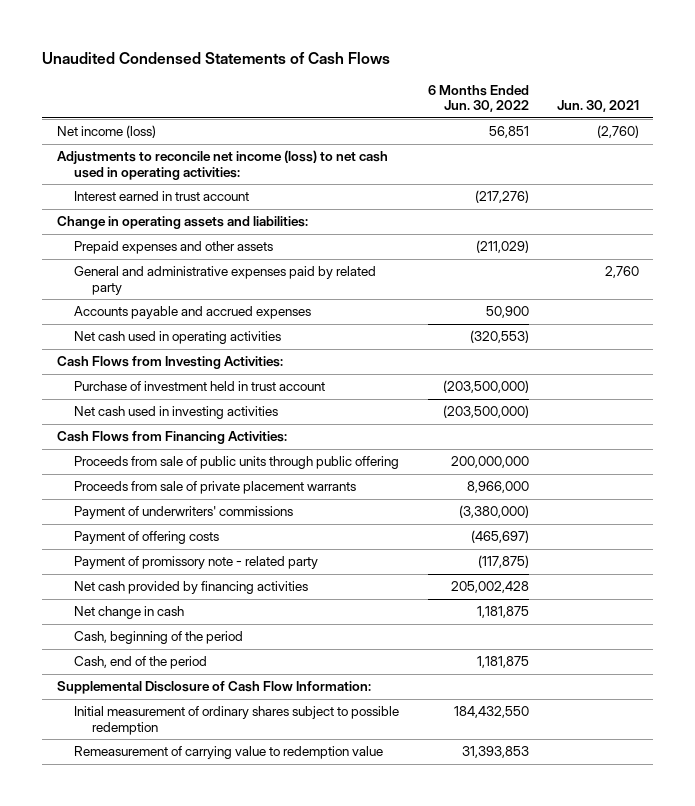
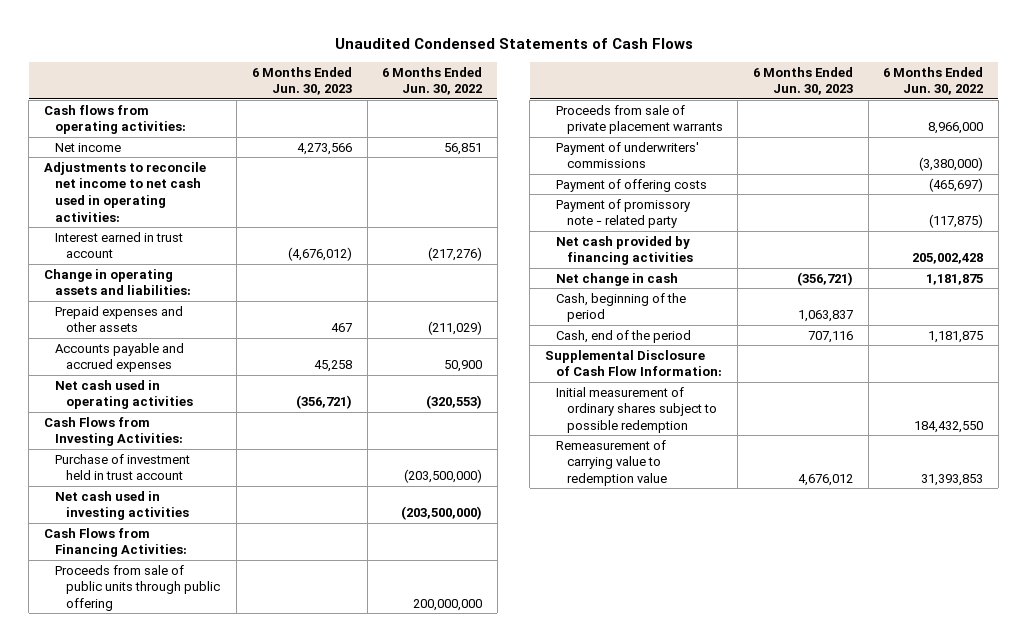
- | 6 Months Ended Jun. 30, 2022 | Jun. 30, 2021
+ | 6 Months Ended Jun. 30, 2023 | 6 Months Ended Jun. 30, 2022
- Net income (loss) | 56,851 | (2,760)
- Adjustments to reconcile net income (loss) to net cash used in operating activities:
+ Cash flows from operating activities:
+ Net income | 4,273,566 | 56,851
+ Adjustments to reconcile net income to net cash used in operating activities:
- General and administrative expenses paid by related party | | 2,760

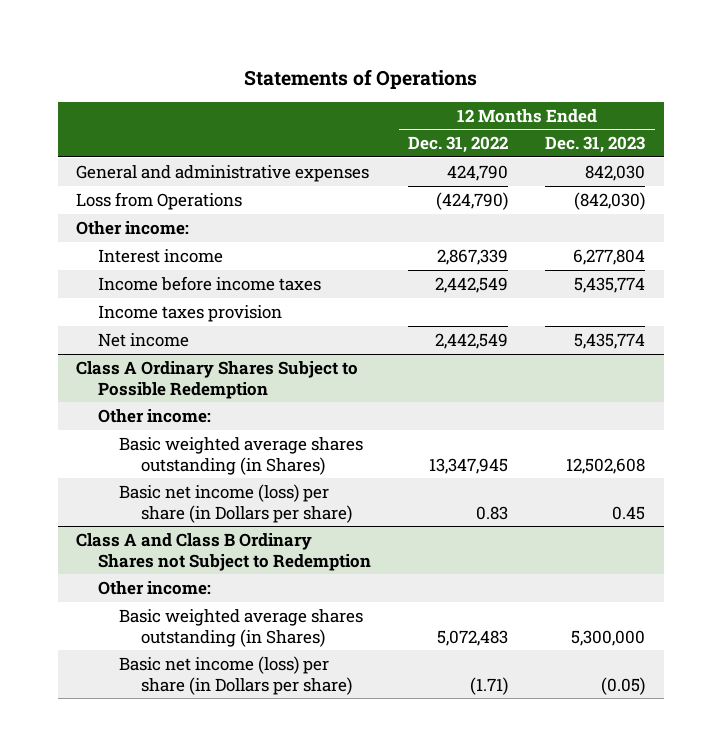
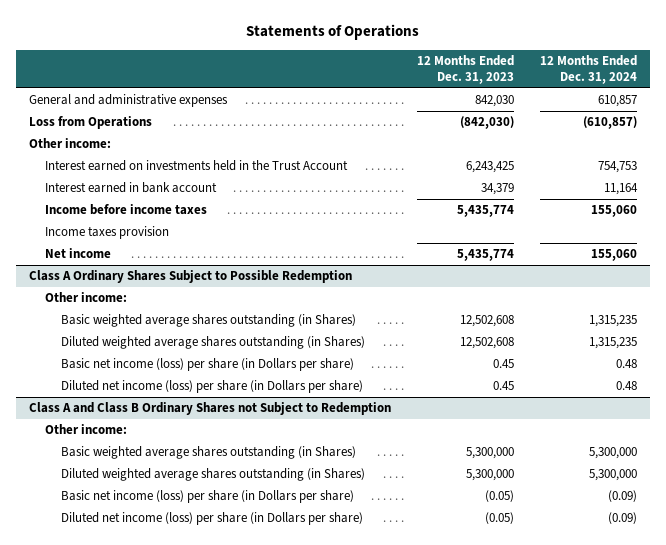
- | 12 Months Ended Dec. 31, 2022 | 12 Months Ended Dec. 31, 2023
+ | 12 Months Ended Dec. 31, 2023 | 12 Months Ended Dec. 31, 2024
- Interest income | 2,867,339 | 6,277,804
+ Interest earned on investments held in the Trust Account | 6,243,425 | 754,753
+ Interest earned in bank account | 34,379 | 11,164
@ Class A Ordinary Shares Subject to Possible Redemption
+ Diluted weighted average shares outstanding (in Shares) | 12,502,608 | 1,315,235
+ Diluted net income (loss) per share (in Dollars per share) | 0.45 | 0.48
@ Class A and Class B Ordinary Shares not Subject to Redemption
+ Diluted weighted average shares outstanding (in Shares) | 5,300,000 | 5,300,000
+ Diluted net income (loss) per share (in Dollars per share) | (0.05) | (0.09)

